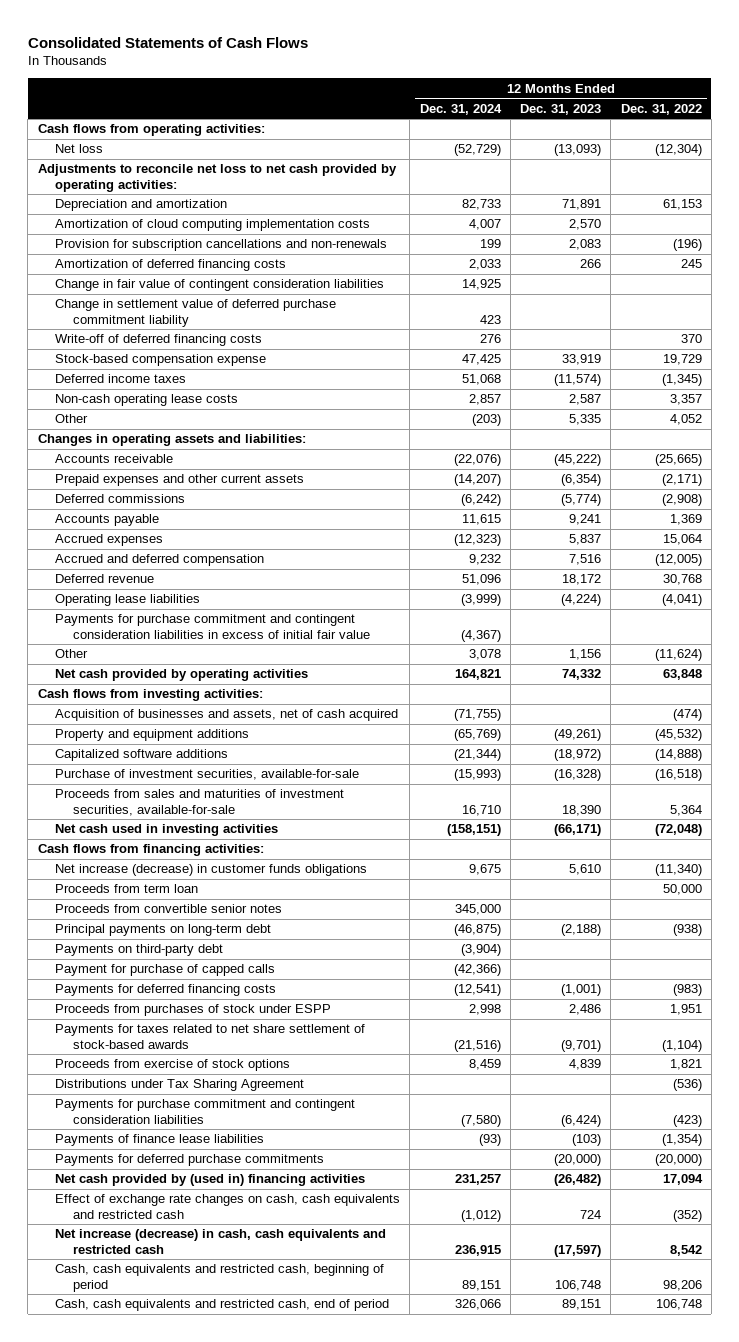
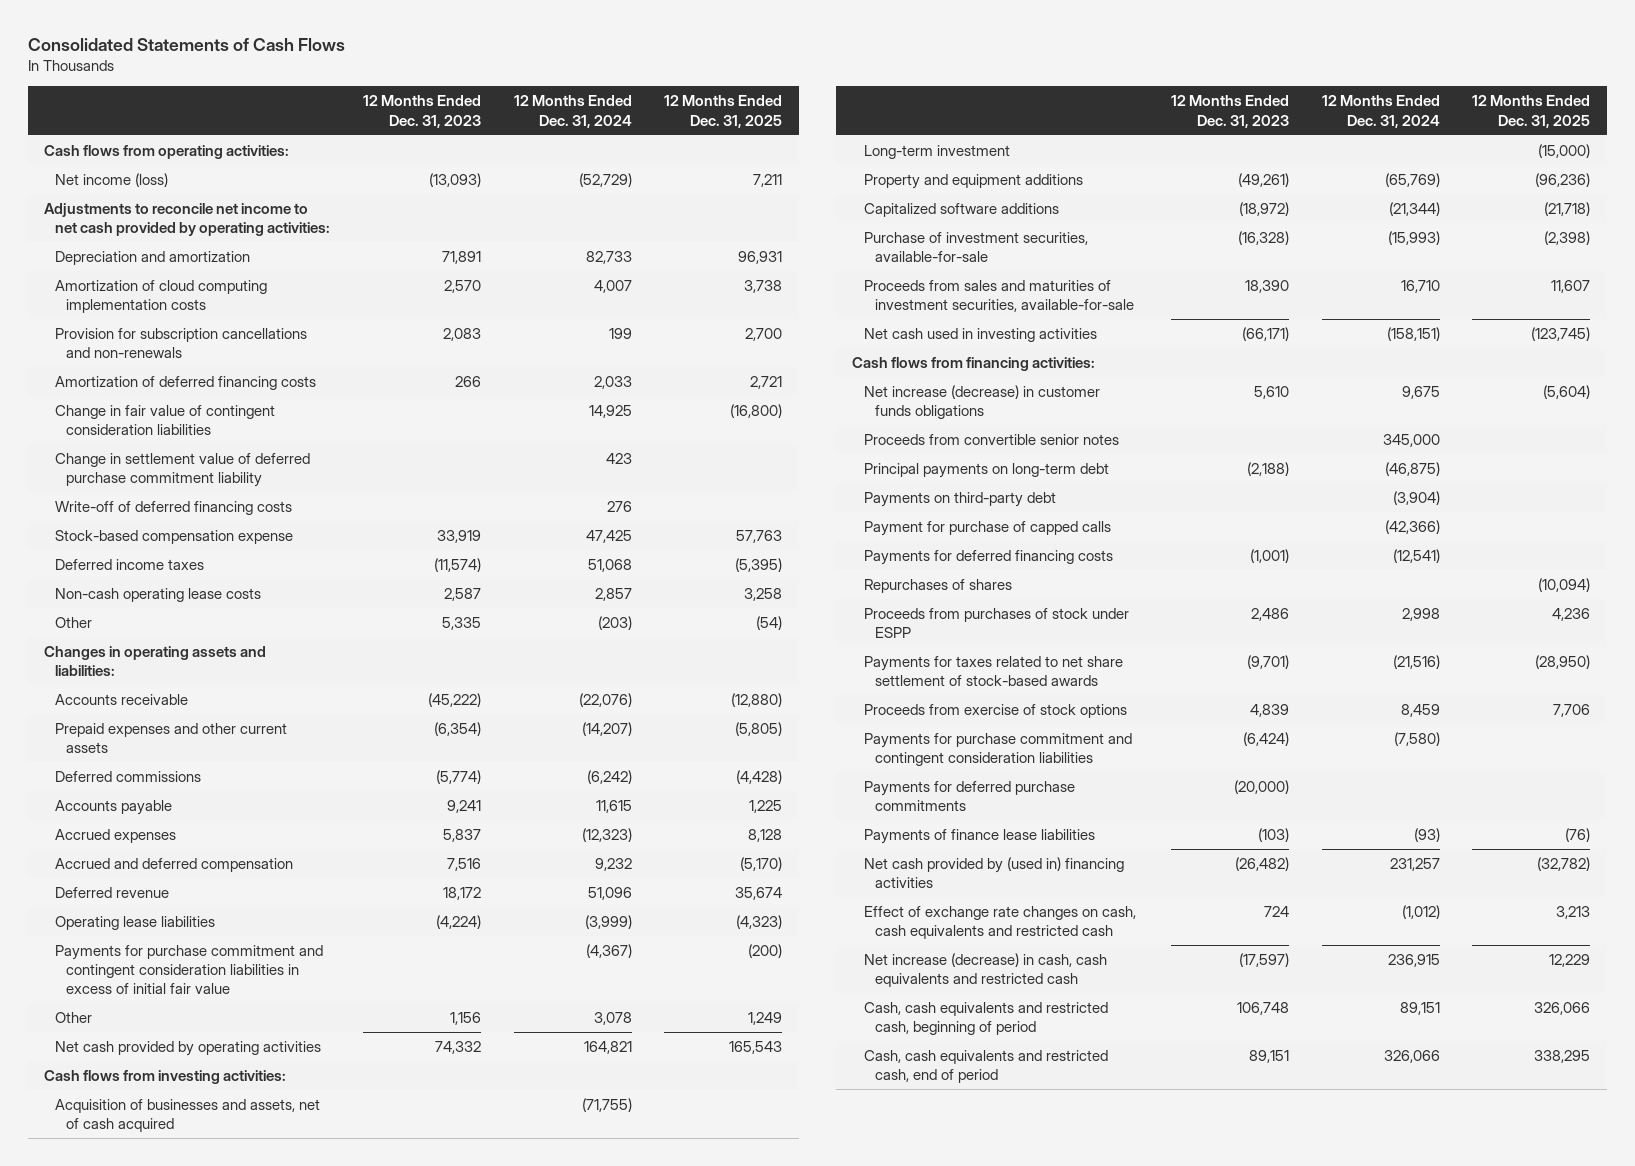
- | 12 Months Ended Dec. 31, 2024 | 12 Months Ended Dec. 31, 2023 | 12 Months Ended Dec. 31, 2022
+ | 12 Months Ended Dec. 31, 2023 | 12 Months Ended Dec. 31, 2024 | 12 Months Ended Dec. 31, 2025
- Net loss | (52,729) | (13,093) | (12,304)
- Adjustments to reconcile net loss to net cash provided by operating activities:
+ Net income (loss) | (13,093) | (52,729) | 7,211
+ Adjustments to reconcile net income to net cash provided by operating activities:
+ Long-term investment | | | (15,000)
- Proceeds from term loan | | | 50,000
+ Repurchases of shares | | | (10,094)
- Distributions under Tax Sharing Agreement | | | (536)
moved down: Payments of finance lease liabilities | (103) | (93) | (76)

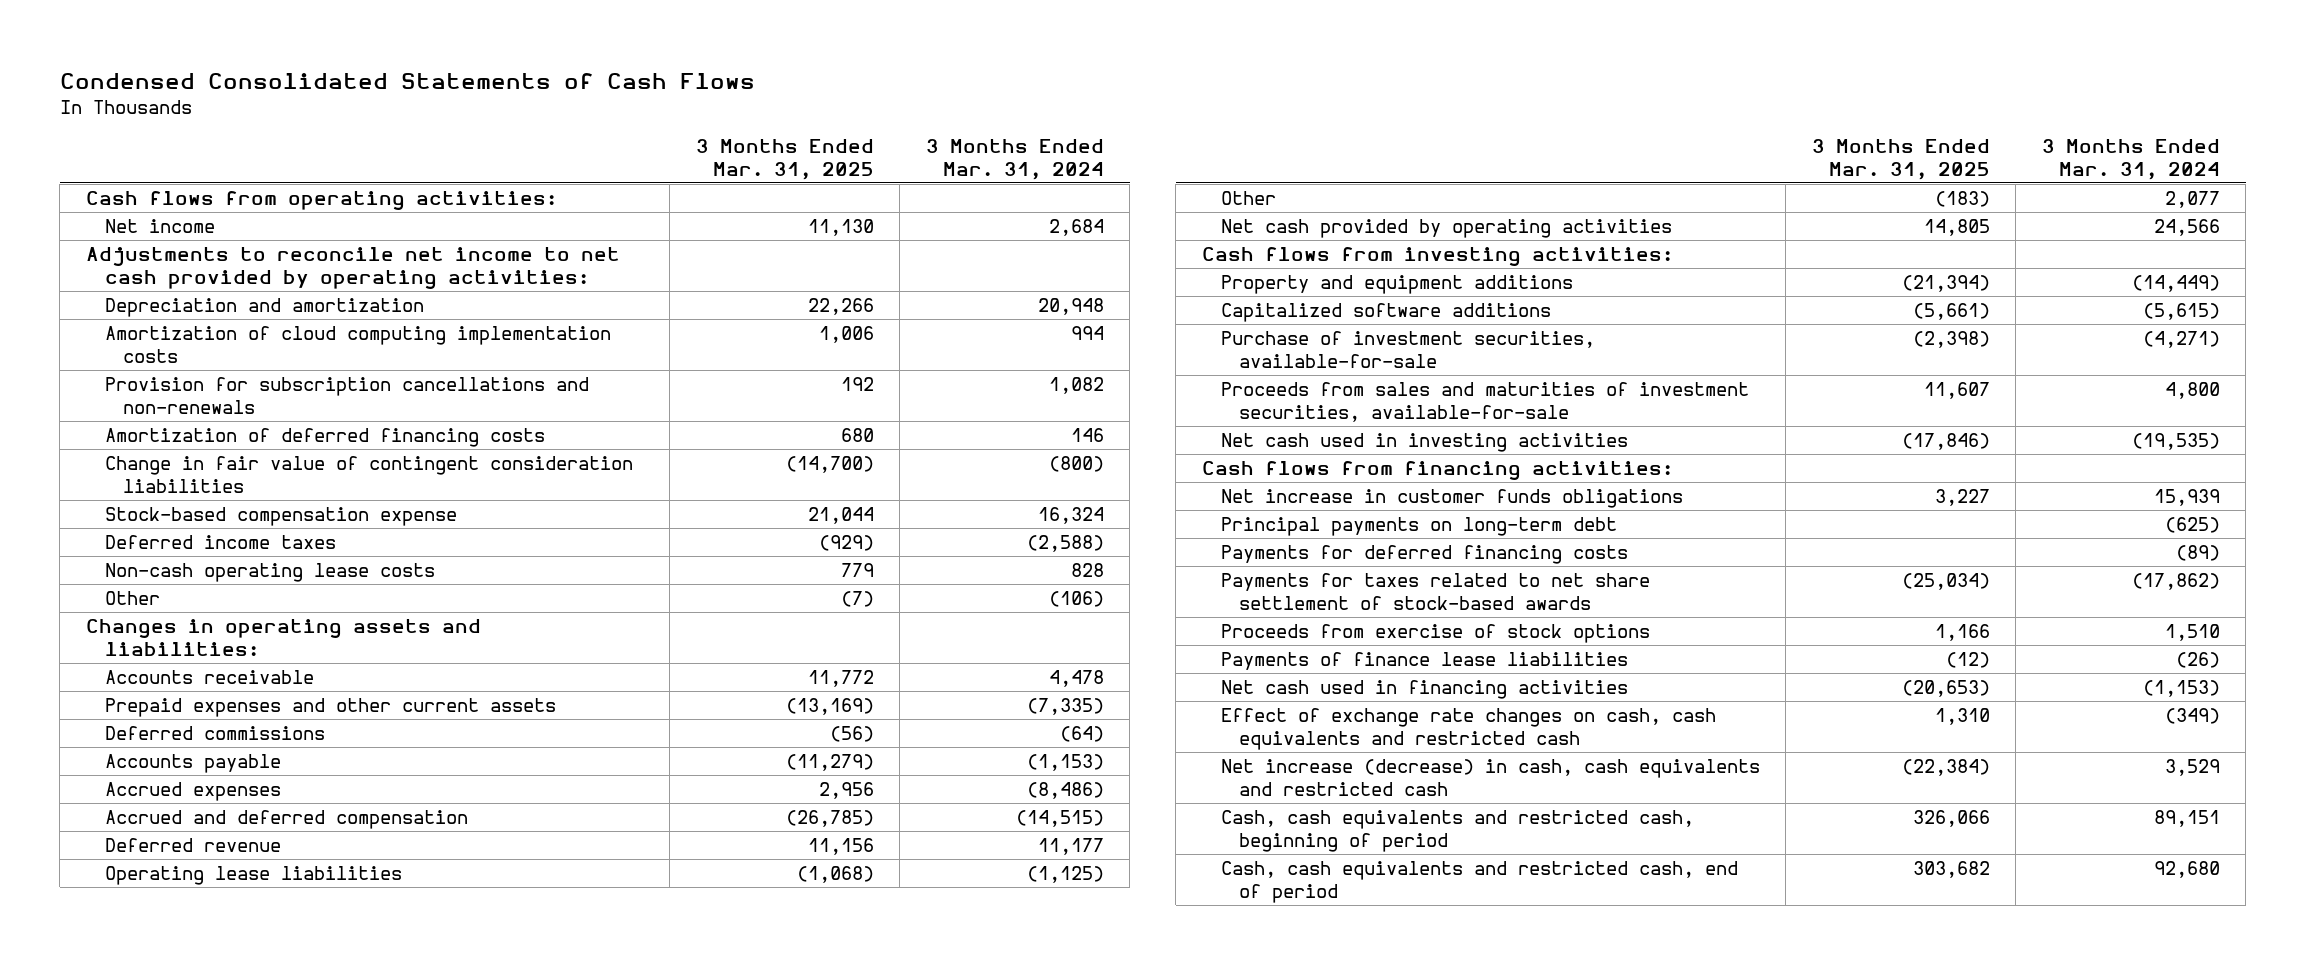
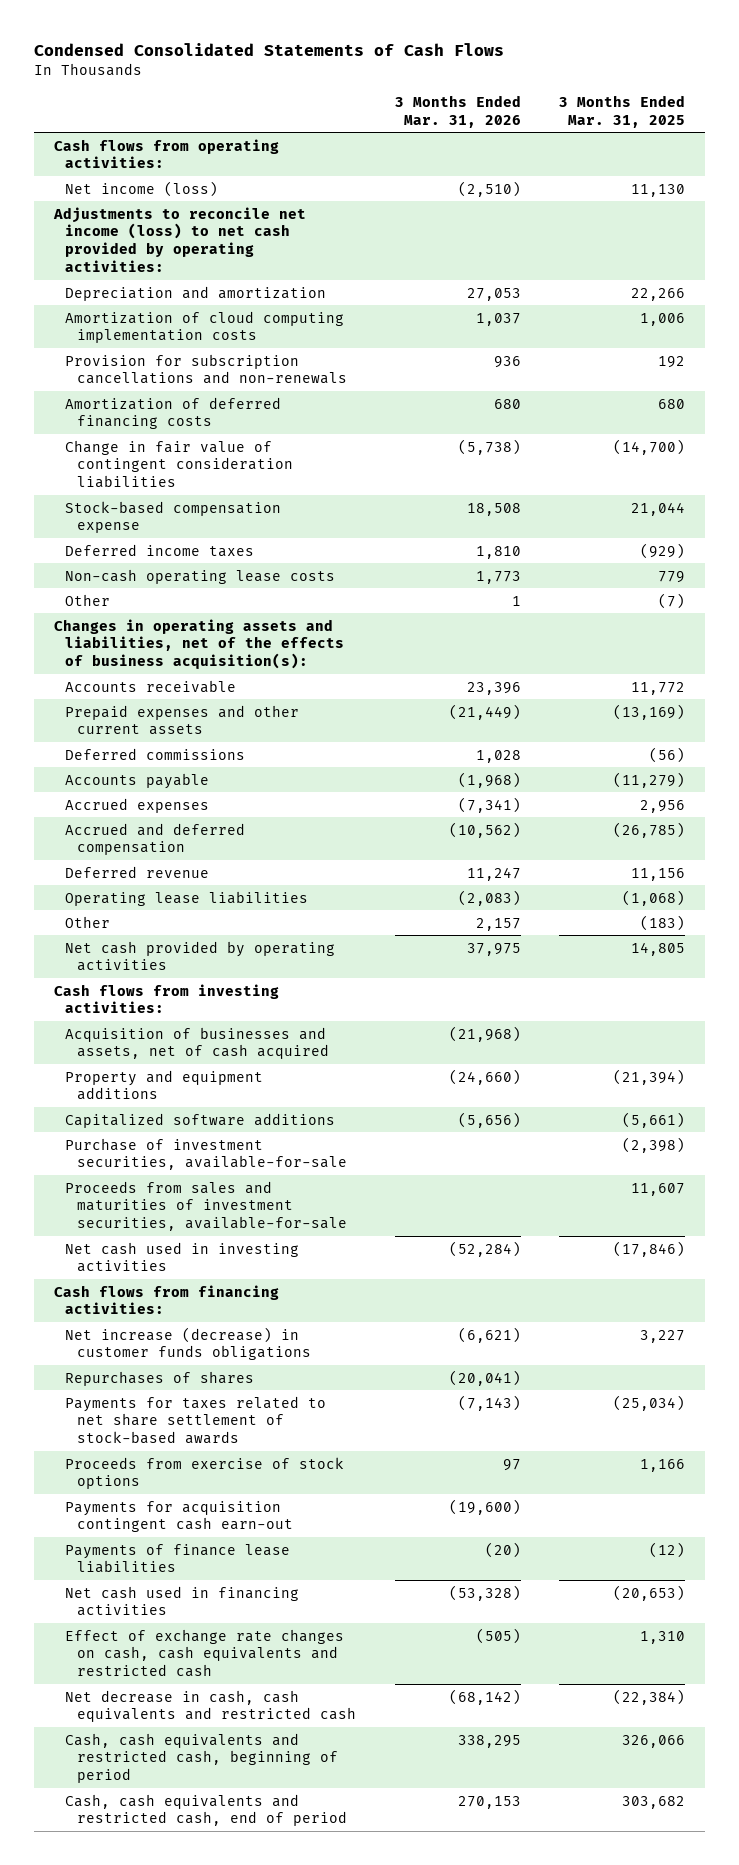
- | 3 Months Ended Mar. 31, 2025 | 3 Months Ended Mar. 31, 2024
+ | 3 Months Ended Mar. 31, 2026 | 3 Months Ended Mar. 31, 2025
- Net income | 11,130 | 2,684
- Adjustments to reconcile net income to net cash provided by operating activities:
+ Net income (loss) | (2,510) | 11,130
+ Adjustments to reconcile net income (loss) to net cash provided by operating activities:
- Changes in operating assets and liabilities:
+ Changes in operating assets and liabilities, net of the effects of business acquisition(s):
+ Acquisition of businesses and assets, net of cash acquired | (21,968) |
- Net increase in customer funds obligations | 3,227 | 15,939
- Principal payments on long-term debt | | (625)
- Payments for deferred financing costs | | (89)
+ Net increase (decrease) in customer funds obligations | (6,621) | 3,227
+ Repurchases of shares | (20,041) |
+ Payments for acquisition contingent cash earn-out | (19,600) |
- Net increase (decrease) in cash, cash equivalents and restricted cash | (22,384) | 3,529
+ Net decrease in cash, cash equivalents and restricted cash | (68,142) | (22,384)

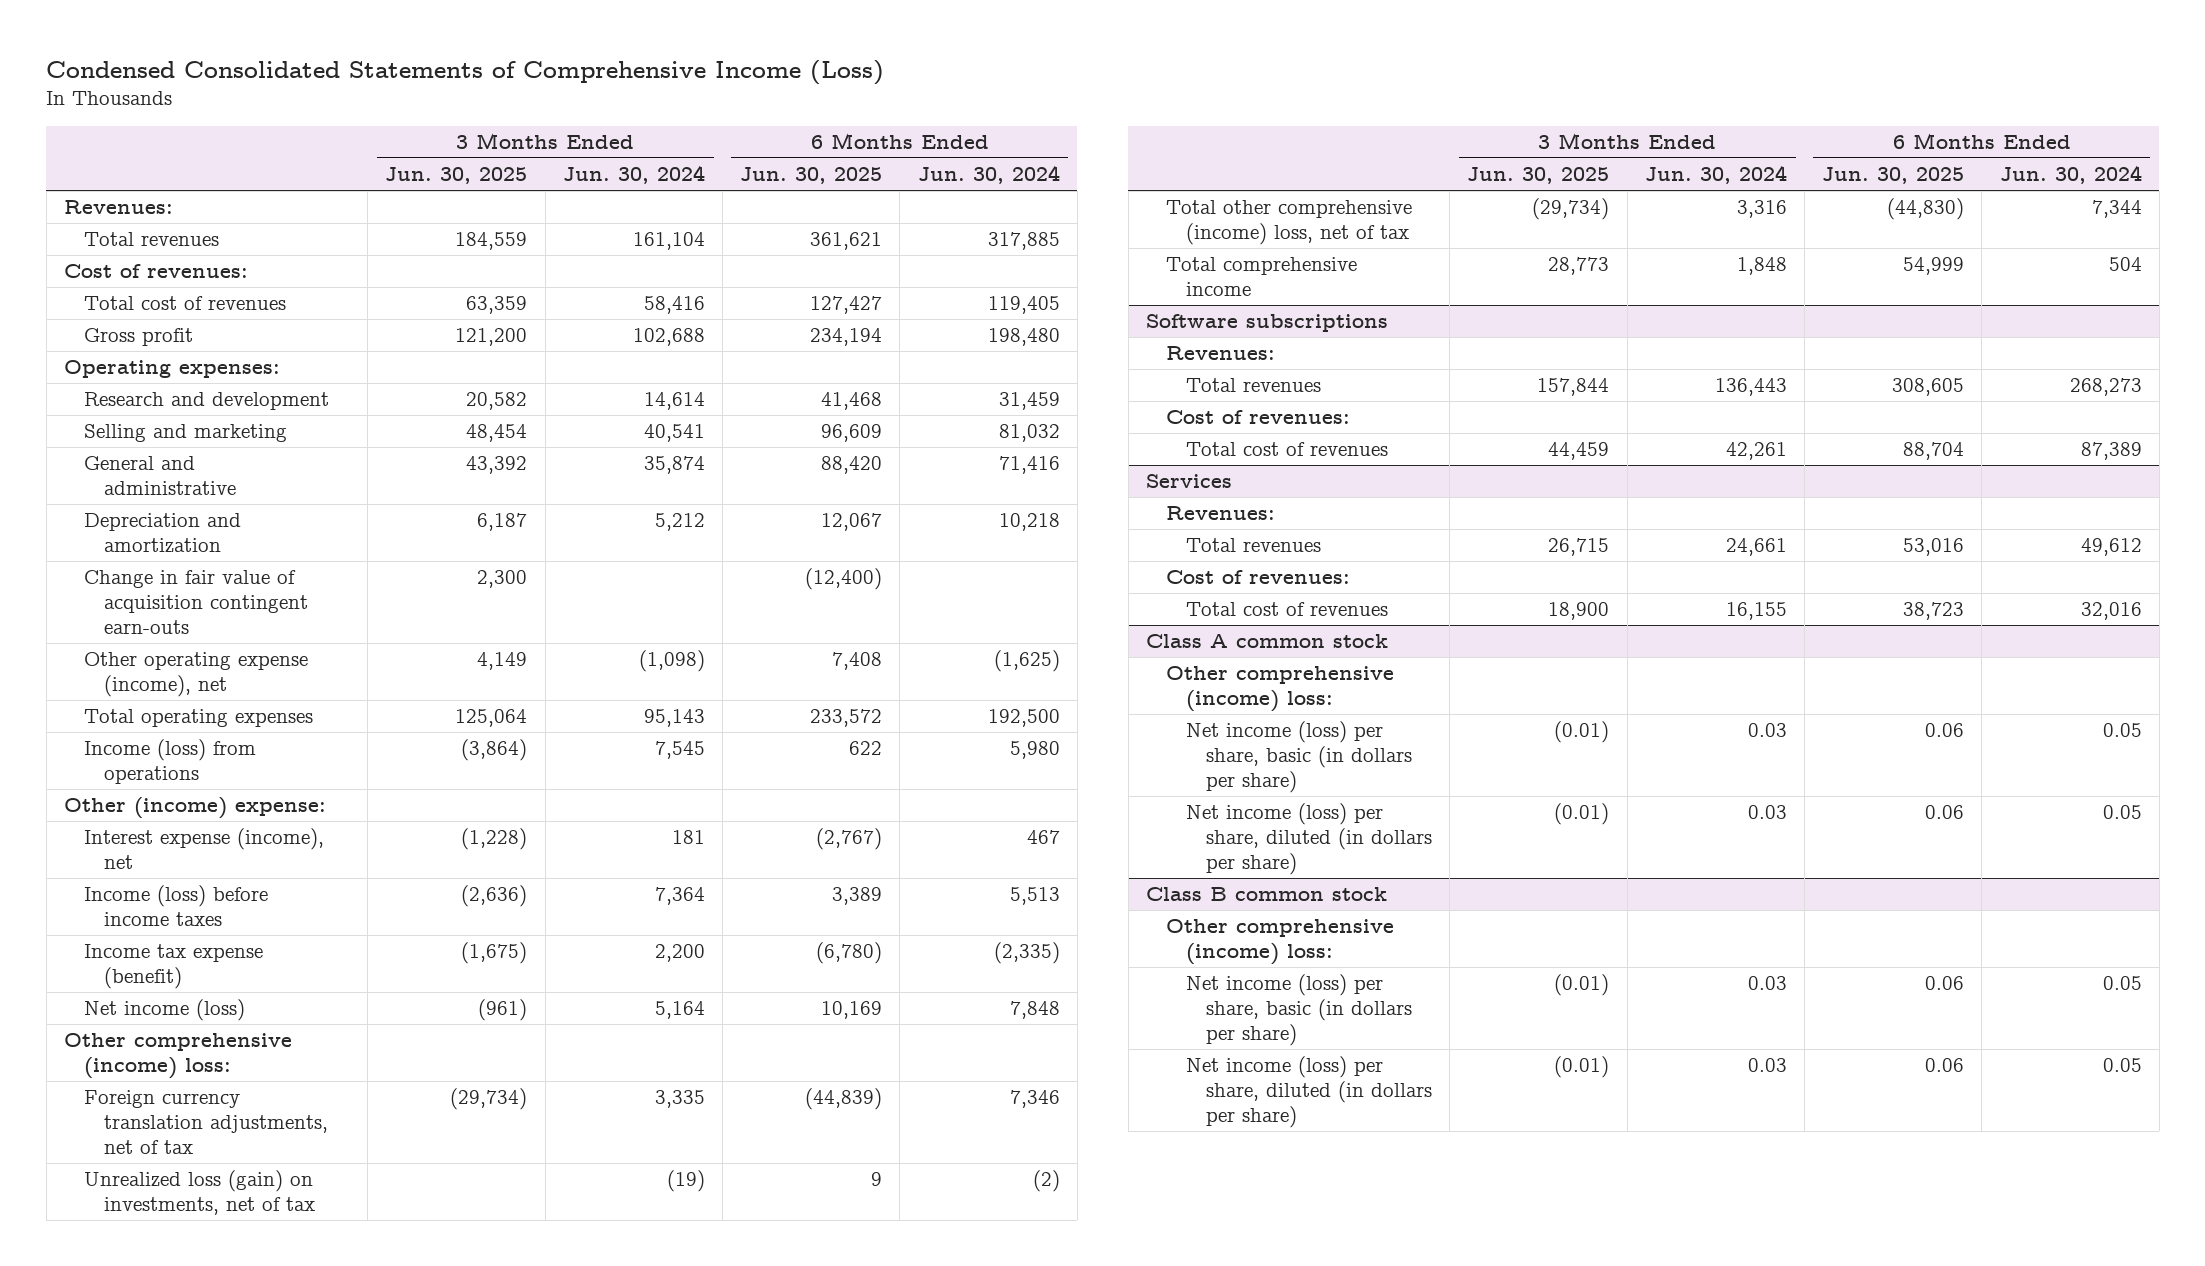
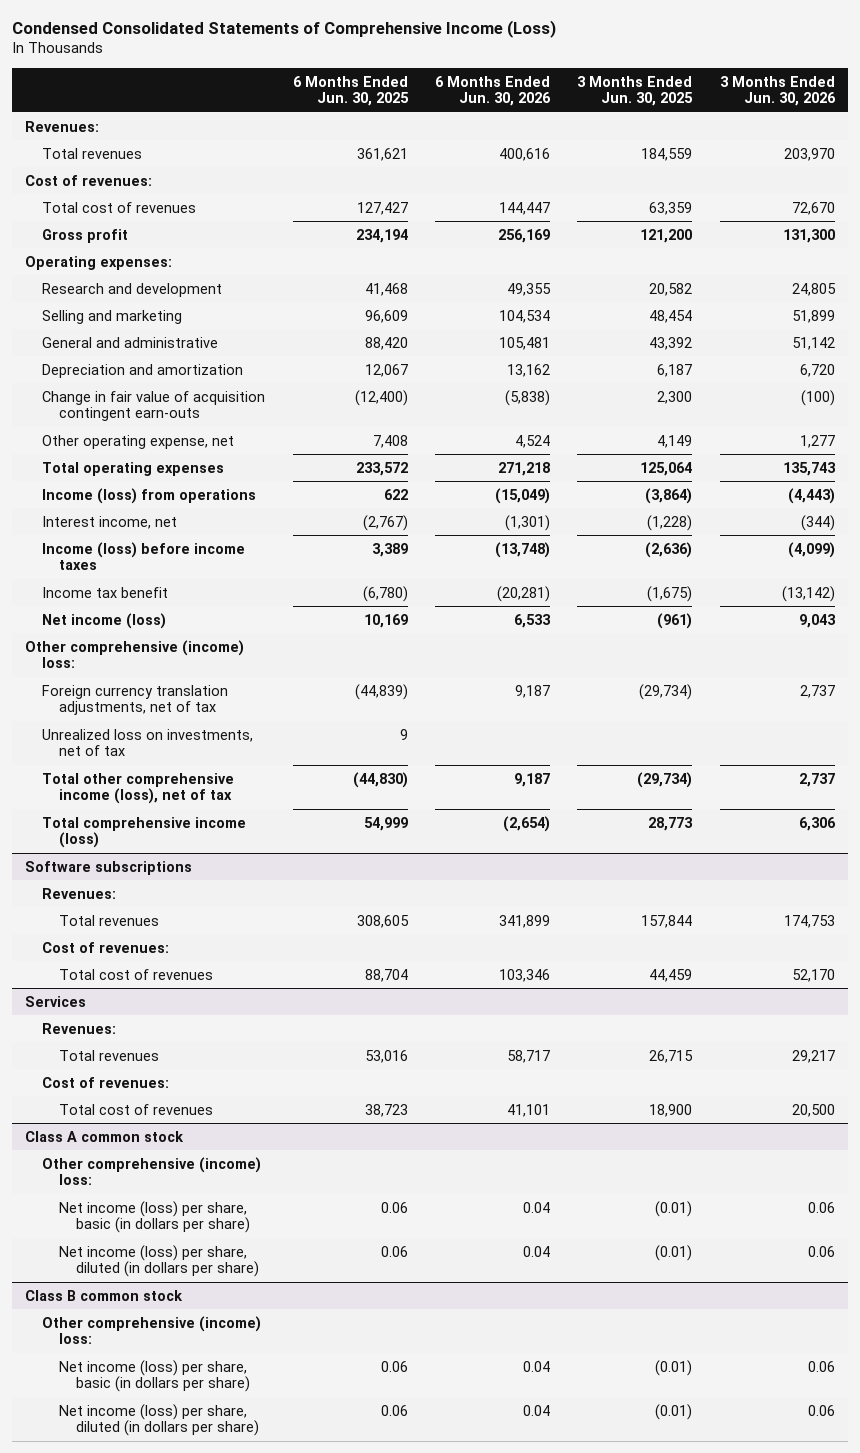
- | 3 Months Ended Jun. 30, 2025 | 3 Months Ended Jun. 30, 2024 | 6 Months Ended Jun. 30, 2025 | 6 Months Ended Jun. 30, 2024
+ | 6 Months Ended Jun. 30, 2025 | 6 Months Ended Jun. 30, 2026 | 3 Months Ended Jun. 30, 2025 | 3 Months Ended Jun. 30, 2026
- Other operating expense (income), net | 4,149 | (1,098) | 7,408 | (1,625)
+ Other operating expense, net | 7,408 | 4,524 | 4,149 | 1,277
- Other (income) expense:
- Interest expense (income), net | (1,228) | 181 | (2,767) | 467
+ Interest income, net | (2,767) | (1,301) | (1,228) | (344)
- Income tax expense (benefit) | (1,675) | 2,200 | (6,780) | (2,335)
+ Income tax benefit | (6,780) | (20,281) | (1,675) | (13,142)
- Unrealized loss (gain) on investments, net of tax | | (19) | 9 | (2)
- Total other comprehensive (income) loss, net of tax | (29,734) | 3,316 | (44,830) | 7,344
- Total comprehensive income | 28,773 | 1,848 | 54,999 | 504
+ Unrealized loss on investments, net of tax | 9 | | |
+ Total other comprehensive income (loss), net of tax | (44,830) | 9,187 | (29,734) | 2,737
+ Total comprehensive income (loss) | 54,999 | (2,654) | 28,773 | 6,306

